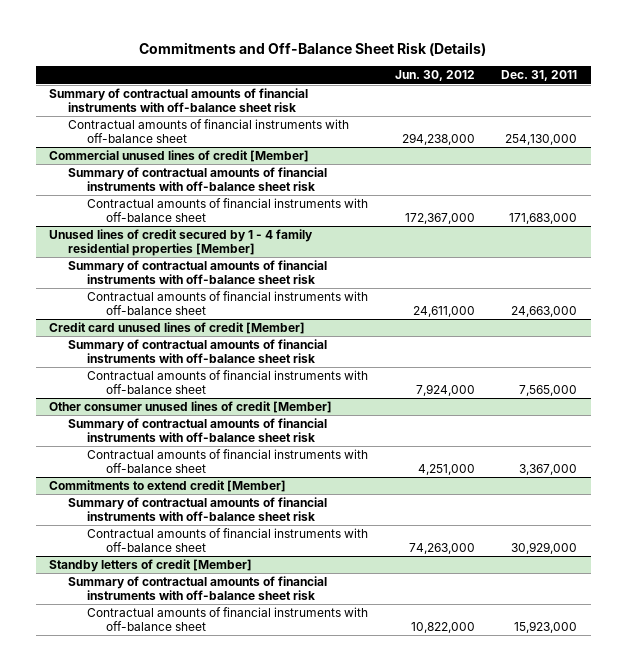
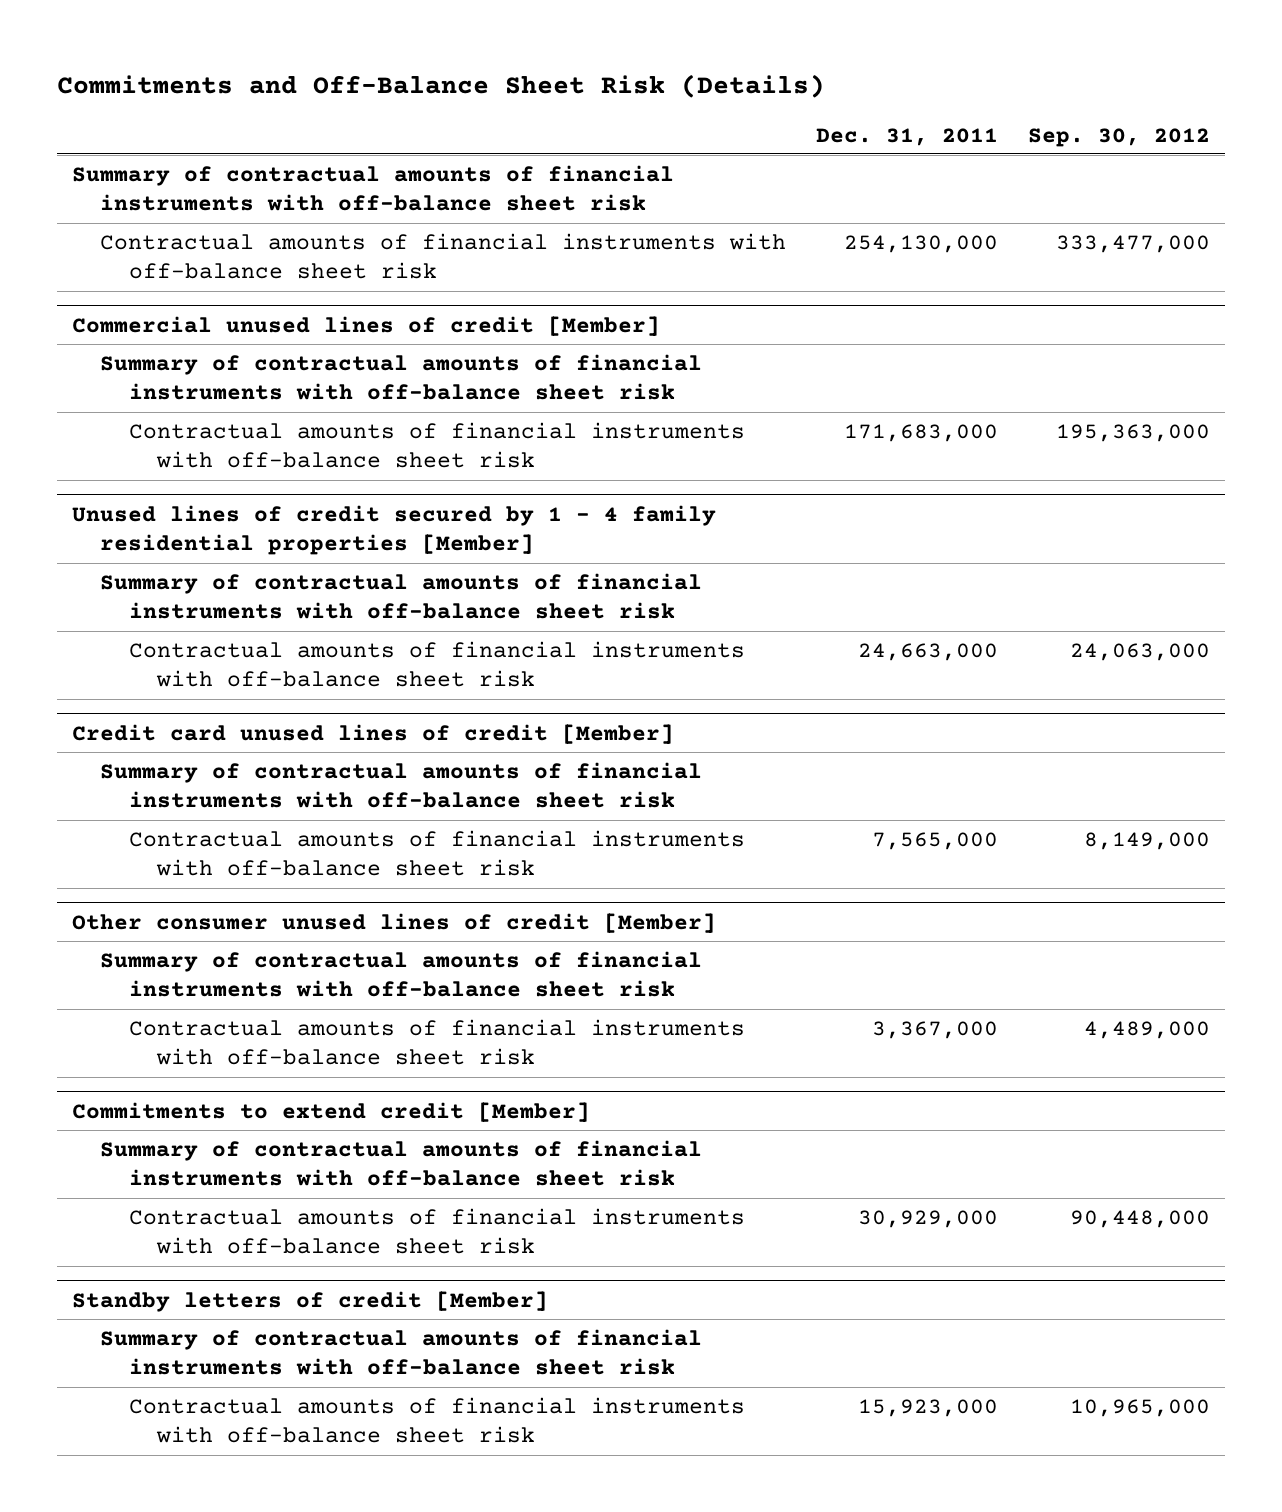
- | Jun. 30, 2012 | Dec. 31, 2011
+ | Dec. 31, 2011 | Sep. 30, 2012
- Contractual amounts of financial instruments with off-balance sheet | 294,238,000 | 254,130,000
+ Contractual amounts of financial instruments with off-balance sheet risk | 254,130,000 | 333,477,000
@ Commercial unused lines of credit [Member]
- Contractual amounts of financial instruments with off-balance sheet | 172,367,000 | 171,683,000
+ Contractual amounts of financial instruments with off-balance sheet risk | 171,683,000 | 195,363,000
@ Unused lines of credit secured by 1 - 4 family residential properties [Member]
- Contractual amounts of financial instruments with off-balance sheet | 24,611,000 | 24,663,000
+ Contractual amounts of financial instruments with off-balance sheet risk | 24,663,000 | 24,063,000
@ Credit card unused lines of credit [Member]
- Contractual amounts of financial instruments with off-balance sheet | 7,924,000 | 7,565,000
+ Contractual amounts of financial instruments with off-balance sheet risk | 7,565,000 | 8,149,000
@ Other consumer unused lines of credit [Member]
- Contractual amounts of financial instruments with off-balance sheet | 4,251,000 | 3,367,000
+ Contractual amounts of financial instruments with off-balance sheet risk | 3,367,000 | 4,489,000
@ Commitments to extend credit [Member]
- Contractual amounts of financial instruments with off-balance sheet | 74,263,000 | 30,929,000
+ Contractual amounts of financial instruments with off-balance sheet risk | 30,929,000 | 90,448,000
@ Standby letters of credit [Member]
- Contractual amounts of financial instruments with off-balance sheet | 10,822,000 | 15,923,000
+ Contractual amounts of financial instruments with off-balance sheet risk | 15,923,000 | 10,965,000

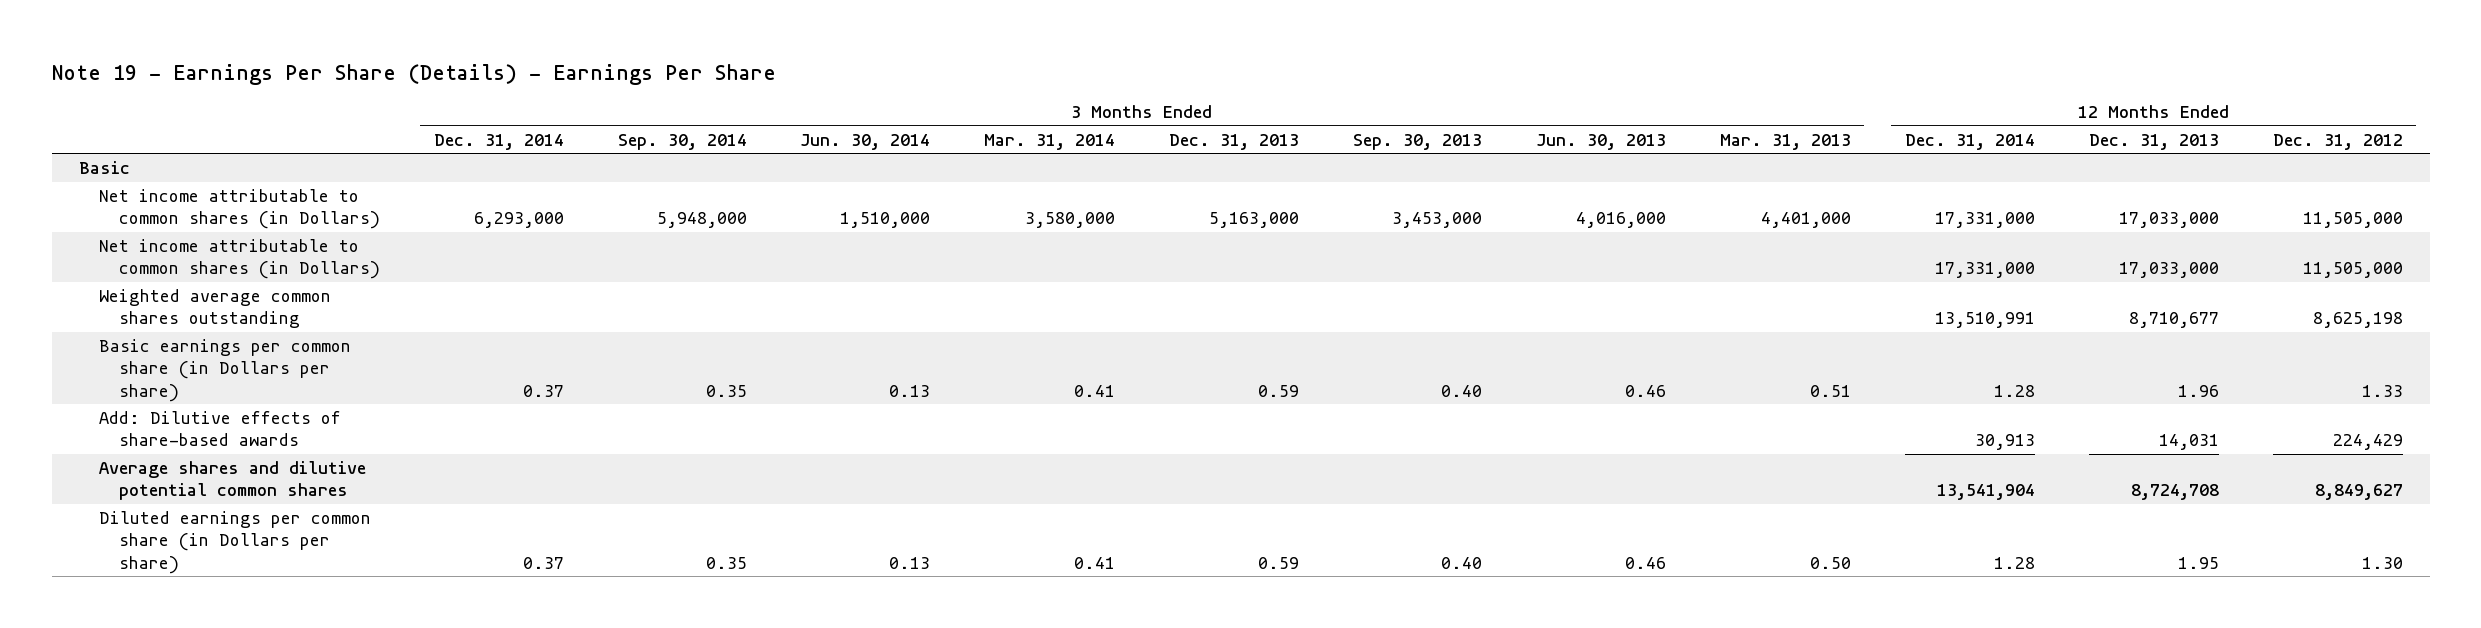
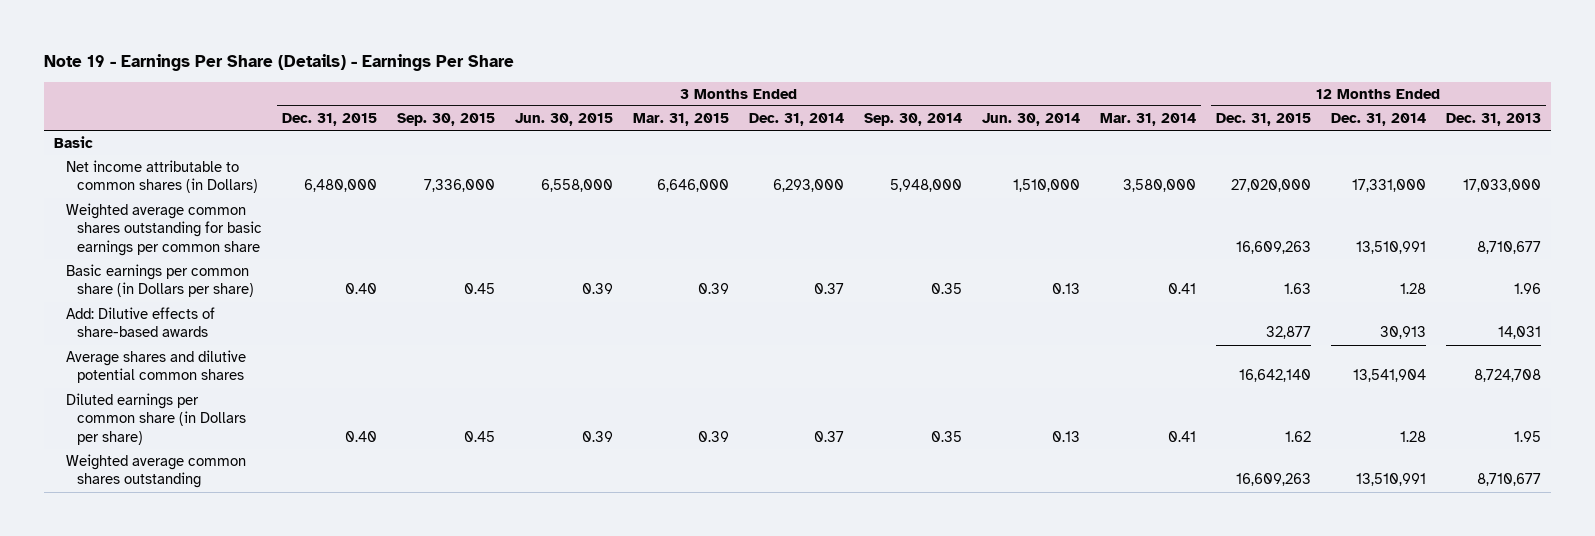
- | 3 Months Ended Dec. 31, 2014 | 3 Months Ended Sep. 30, 2014 | 3 Months Ended Jun. 30, 2014 | 3 Months Ended Mar. 31, 2014 | 3 Months Ended Dec. 31, 2013 | 3 Months Ended Sep. 30, 2013 | 3 Months Ended Jun. 30, 2013 | 3 Months Ended Mar. 31, 2013 | 12 Months Ended Dec. 31, 2014 | 12 Months Ended Dec. 31, 2013 | 12 Months Ended Dec. 31, 2012
+ | 3 Months Ended Dec. 31, 2015 | 3 Months Ended Sep. 30, 2015 | 3 Months Ended Jun. 30, 2015 | 3 Months Ended Mar. 31, 2015 | 3 Months Ended Dec. 31, 2014 | 3 Months Ended Sep. 30, 2014 | 3 Months Ended Jun. 30, 2014 | 3 Months Ended Mar. 31, 2014 | 12 Months Ended Dec. 31, 2015 | 12 Months Ended Dec. 31, 2014 | 12 Months Ended Dec. 31, 2013
- Net income attributable to common shares (in Dollars) | | | | | | | | | 17,331,000 | 17,033,000 | 11,505,000
+ Weighted average common shares outstanding for basic earnings per common share | | | | | | | | | 16,609,263 | 13,510,991 | 8,710,677
moved down: Weighted average common shares outstanding | | | | | | | | | 16,609,263 | 13,510,991 | 8,710,677

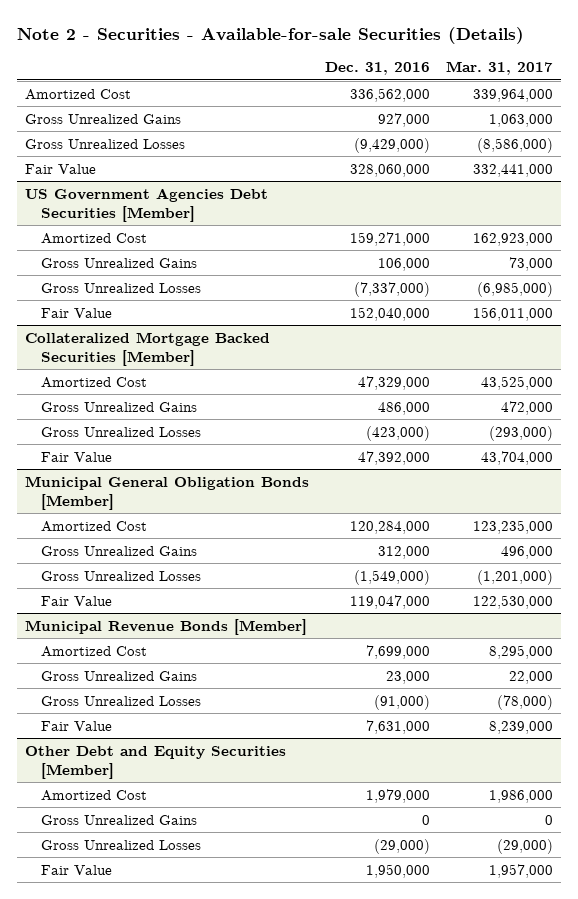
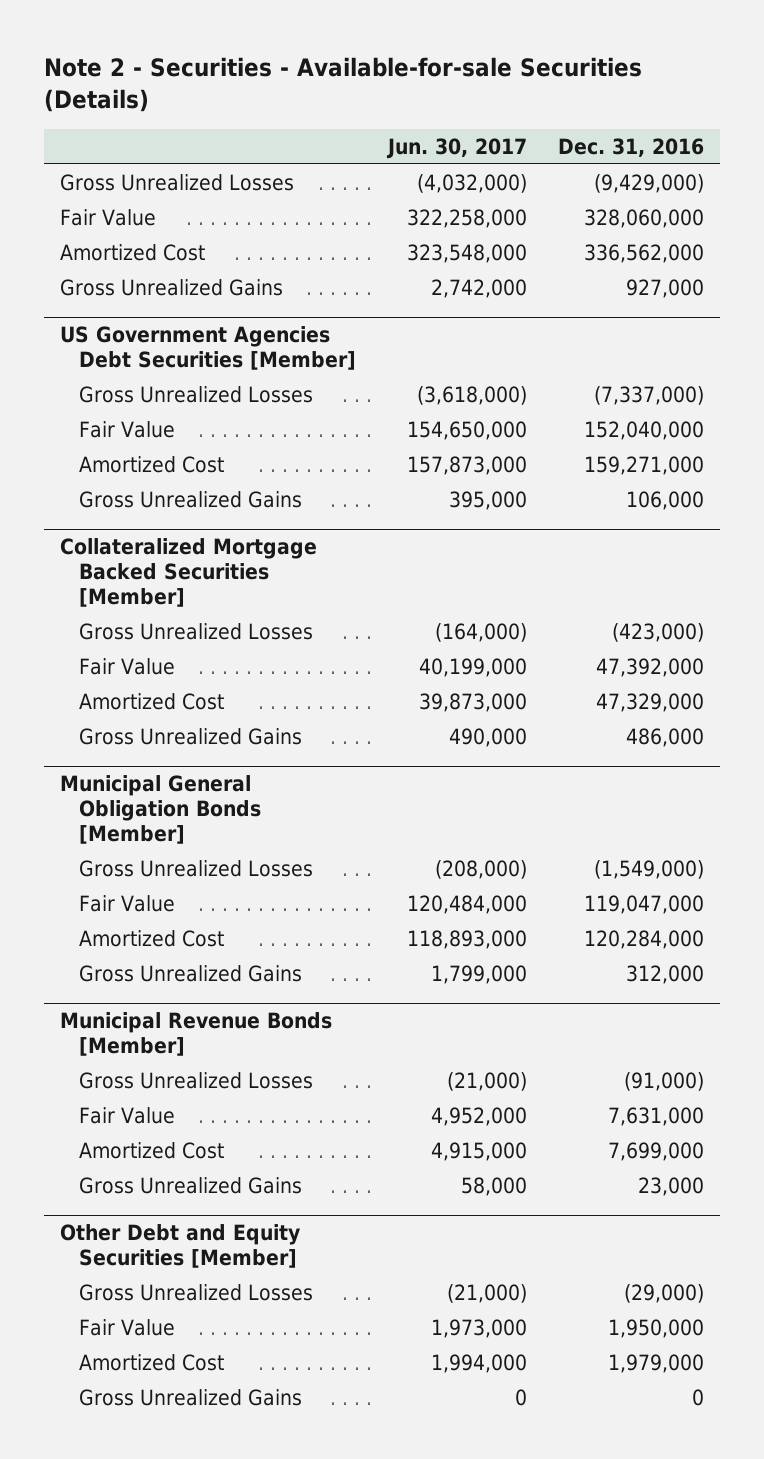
- | Dec. 31, 2016 | Mar. 31, 2017
+ | Jun. 30, 2017 | Dec. 31, 2016
moved down: Amortized Cost | 323,548,000 | 336,562,000
moved down: Gross Unrealized Gains | 2,742,000 | 927,000
@ US Government Agencies Debt Securities [Member]
moved down: Amortized Cost | 157,873,000 | 159,271,000
moved down: Gross Unrealized Gains | 395,000 | 106,000
@ Collateralized Mortgage Backed Securities [Member]
moved down: Amortized Cost | 39,873,000 | 47,329,000
moved down: Gross Unrealized Gains | 490,000 | 486,000
@ Municipal General Obligation Bonds [Member]
moved down: Amortized Cost | 118,893,000 | 120,284,000
moved down: Gross Unrealized Gains | 1,799,000 | 312,000
@ Municipal Revenue Bonds [Member]
moved down: Amortized Cost | 4,915,000 | 7,699,000
moved down: Gross Unrealized Gains | 58,000 | 23,000
@ Other Debt and Equity Securities [Member]
moved down: Amortized Cost | 1,994,000 | 1,979,000
moved down: Gross Unrealized Gains | 0 | 0

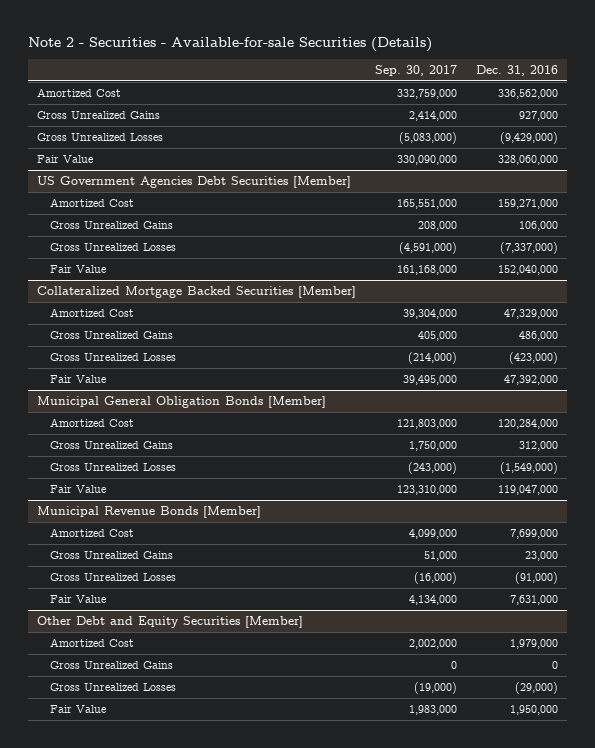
- | Jun. 30, 2017 | Dec. 31, 2016
+ | Sep. 30, 2017 | Dec. 31, 2016
moved down: Gross Unrealized Losses | (5,083,000) | (9,429,000)
moved down: Fair Value | 330,090,000 | 328,060,000
@ US Government Agencies Debt Securities [Member]
moved down: Gross Unrealized Losses | (4,591,000) | (7,337,000)
moved down: Fair Value | 161,168,000 | 152,040,000
@ Collateralized Mortgage Backed Securities [Member]
moved down: Gross Unrealized Losses | (214,000) | (423,000)
moved down: Fair Value | 39,495,000 | 47,392,000
@ Municipal General Obligation Bonds [Member]
moved down: Gross Unrealized Losses | (243,000) | (1,549,000)
moved down: Fair Value | 123,310,000 | 119,047,000
@ Municipal Revenue Bonds [Member]
moved down: Gross Unrealized Losses | (16,000) | (91,000)
moved down: Fair Value | 4,134,000 | 7,631,000
@ Other Debt and Equity Securities [Member]
moved down: Gross Unrealized Losses | (19,000) | (29,000)
moved down: Fair Value | 1,983,000 | 1,950,000

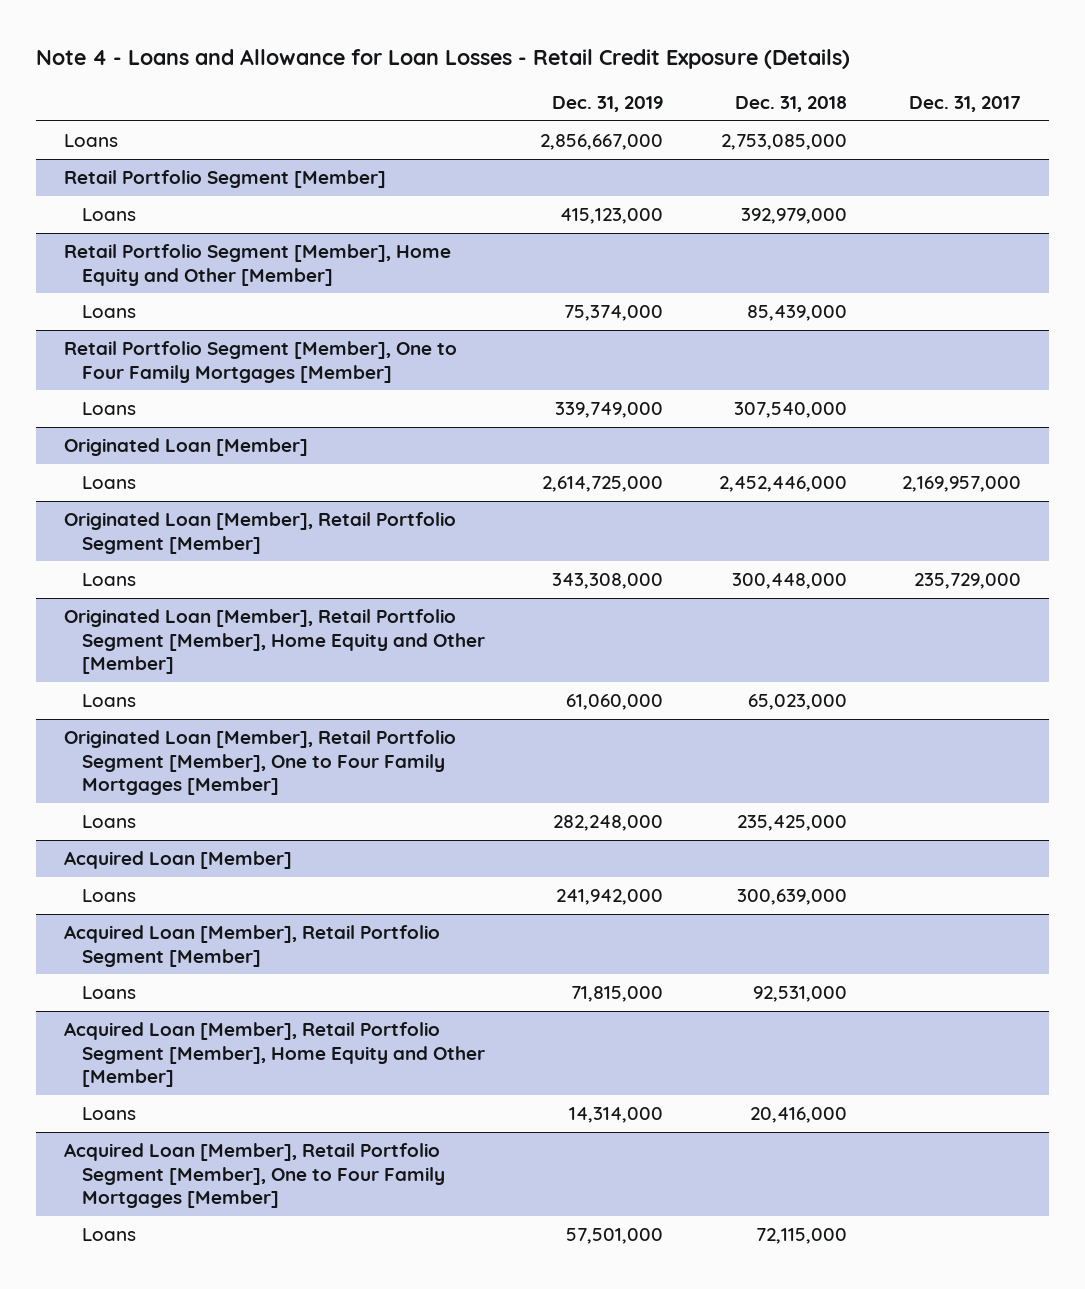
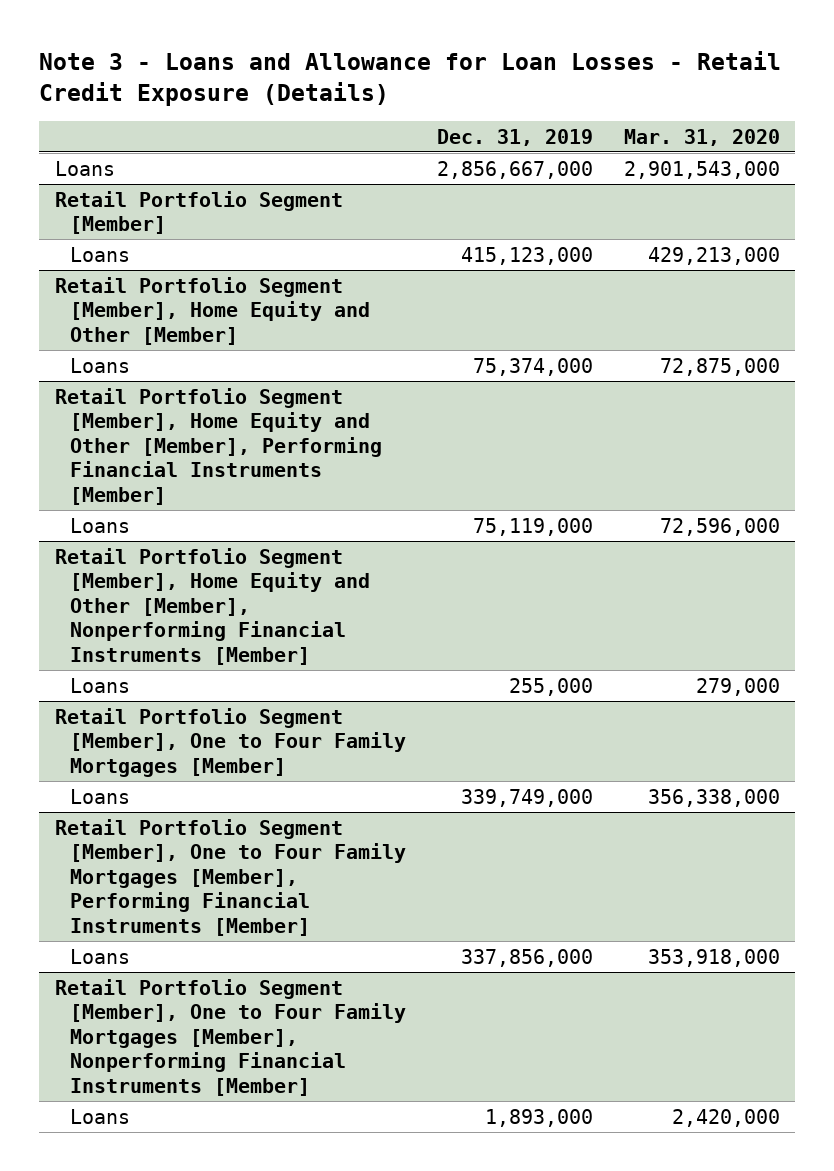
- Note 4 - Loans and Allowance for Loan Losses - Retail Credit Exposure (Details)
+ Note 3 - Loans and Allowance for Loan Losses - Retail Credit Exposure (Details)
- | Dec. 31, 2019 | Dec. 31, 2018 | Dec. 31, 2017
+ | Dec. 31, 2019 | Mar. 31, 2020
+ Retail Portfolio Segment [Member], Home Equity and Other [Member], Performing Financial Instruments [Member]
+ Loans | 75,119,000 | 72,596,000
+ Retail Portfolio Segment [Member], Home Equity and Other [Member], Nonperforming Financial Instruments [Member]
+ Loans | 255,000 | 279,000
- Originated Loan [Member]
- Loans | 2,614,725,000 | 2,452,446,000 | 2,169,957,000
- Originated Loan [Member], Retail Portfolio Segment [Member]
- Loans | 343,308,000 | 300,448,000 | 235,729,000
- Originated Loan [Member], Retail Portfolio Segment [Member], Home Equity and Other [Member]
- Loans | 61,060,000 | 65,023,000 |
- Originated Loan [Member], Retail Portfolio Segment [Member], One to Four Family Mortgages [Member]
- Loans | 282,248,000 | 235,425,000 |
- Acquired Loan [Member]
- Loans | 241,942,000 | 300,639,000 |
- Acquired Loan [Member], Retail Portfolio Segment [Member]
- Loans | 71,815,000 | 92,531,000 |
- Acquired Loan [Member], Retail Portfolio Segment [Member], Home Equity and Other [Member]
- Loans | 14,314,000 | 20,416,000 |
- Acquired Loan [Member], Retail Portfolio Segment [Member], One to Four Family Mortgages [Member]
- Loans | 57,501,000 | 72,115,000 |
+ Retail Portfolio Segment [Member], One to Four Family Mortgages [Member], Performing Financial Instruments [Member]
+ Loans | 337,856,000 | 353,918,000
+ Retail Portfolio Segment [Member], One to Four Family Mortgages [Member], Nonperforming Financial Instruments [Member]
+ Loans | 1,893,000 | 2,420,000

